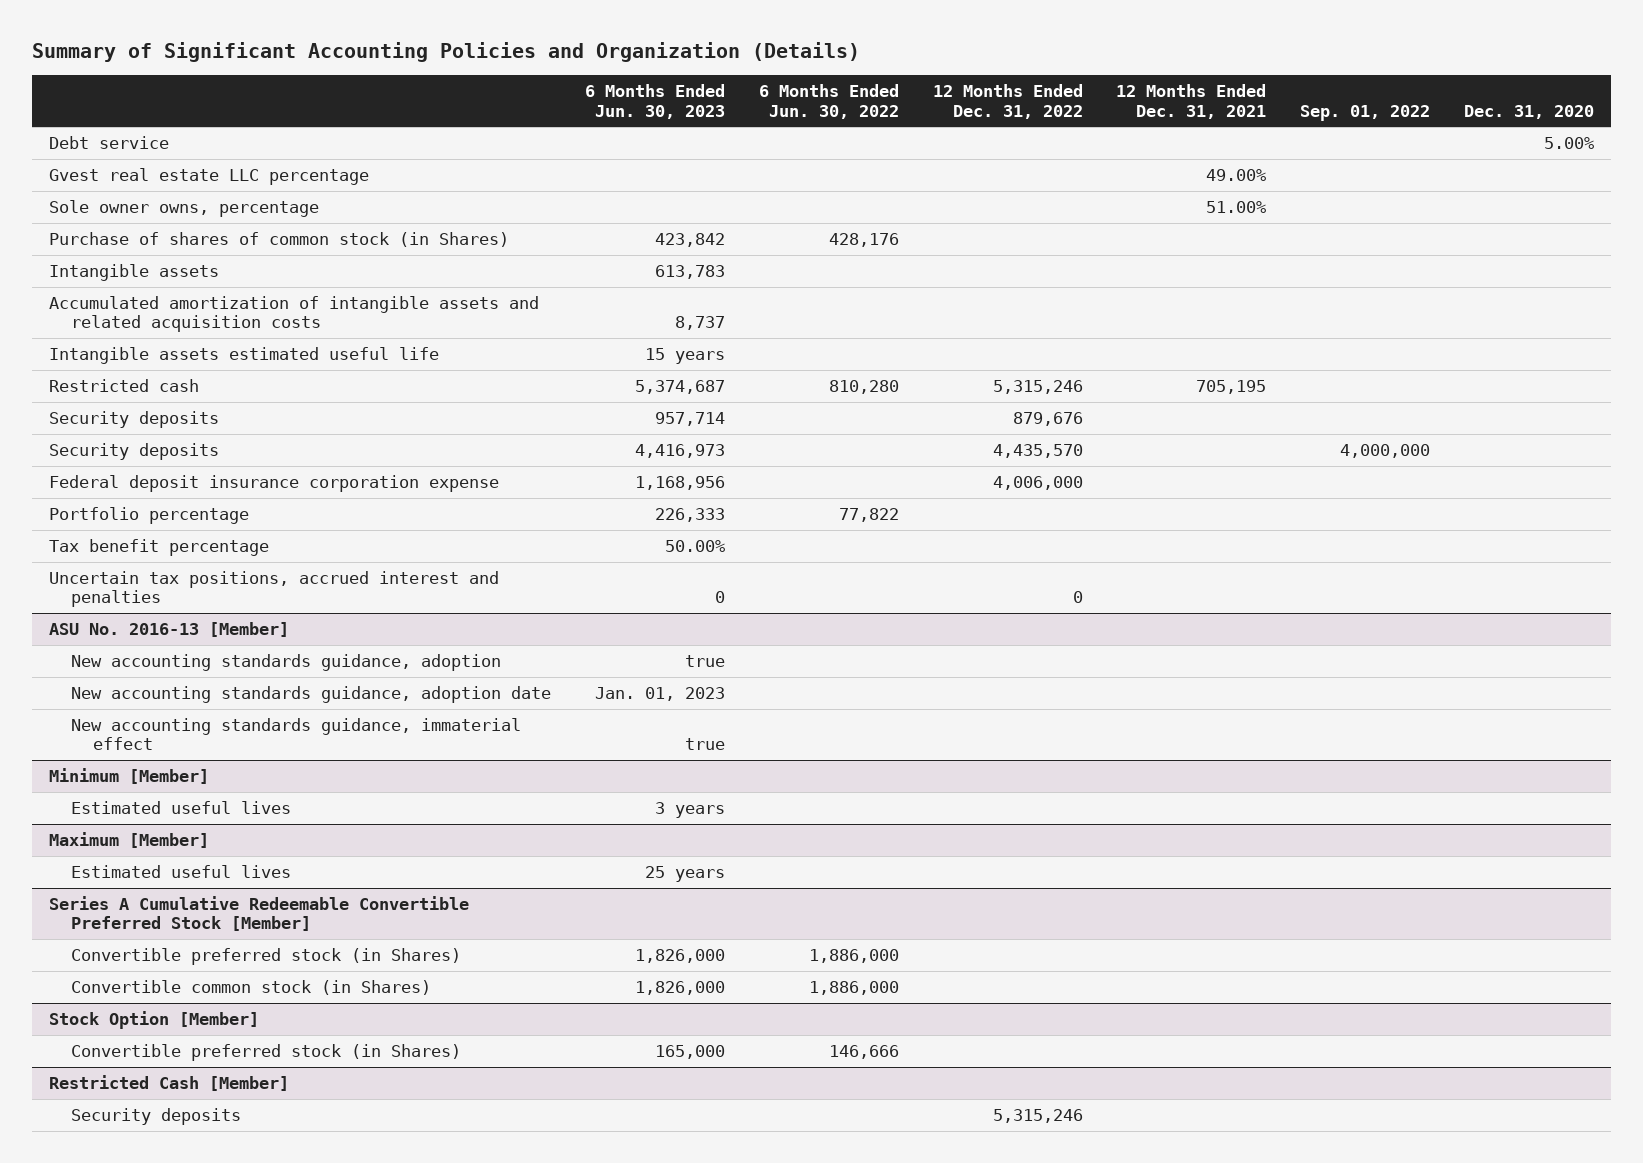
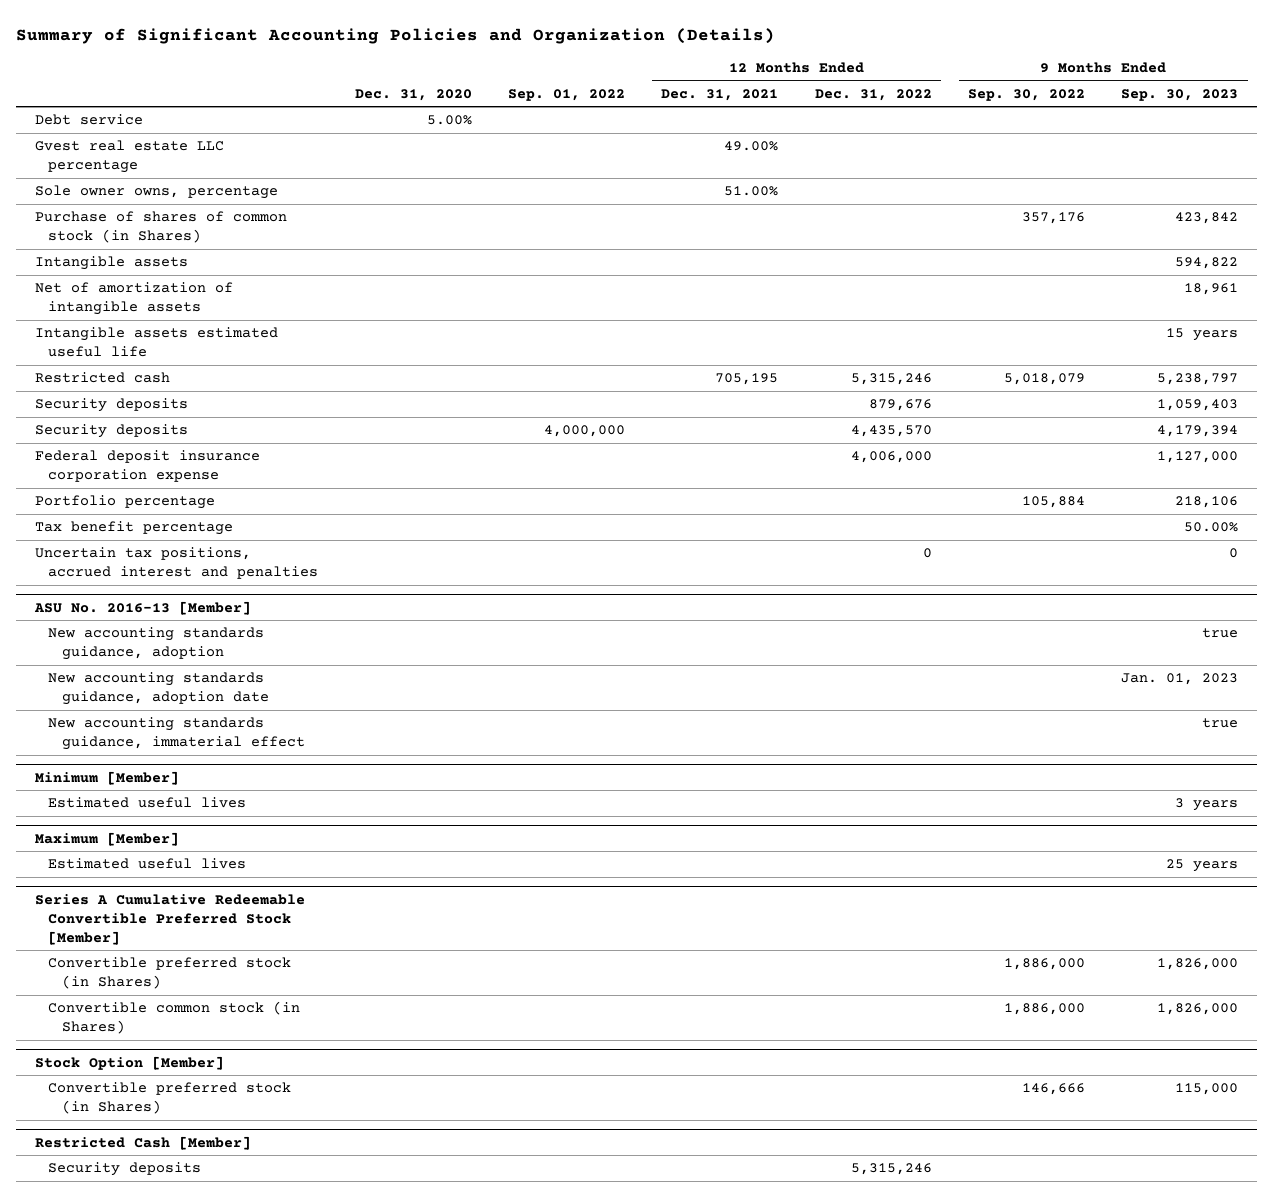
- | 6 Months Ended Jun. 30, 2023 | 6 Months Ended Jun. 30, 2022 | 12 Months Ended Dec. 31, 2022 | 12 Months Ended Dec. 31, 2021 | Sep. 01, 2022 | Dec. 31, 2020
+ | Dec. 31, 2020 | Sep. 01, 2022 | 12 Months Ended Dec. 31, 2021 | 12 Months Ended Dec. 31, 2022 | 9 Months Ended Sep. 30, 2022 | 9 Months Ended Sep. 30, 2023
- Accumulated amortization of intangible assets and related acquisition costs | 8,737 | | | | |
+ Net of amortization of intangible assets | | | | | | 18,961

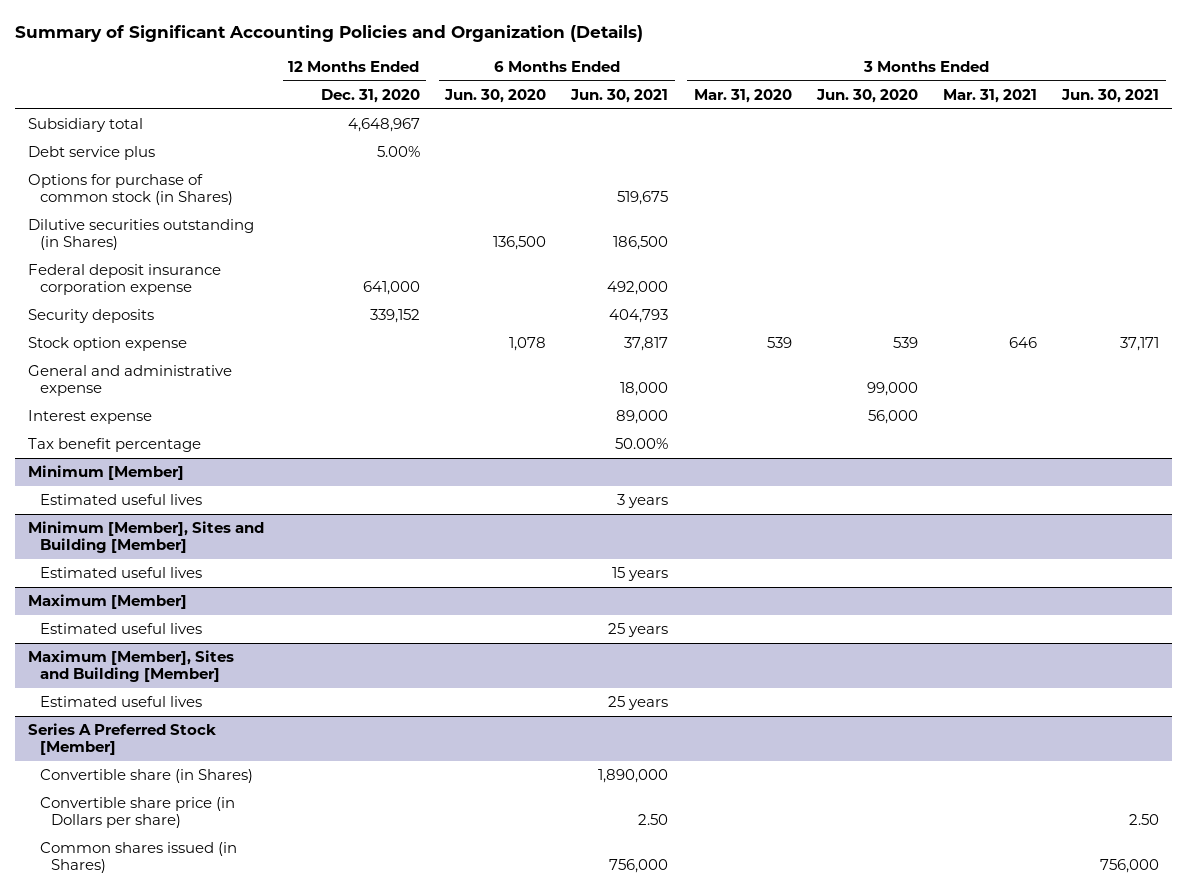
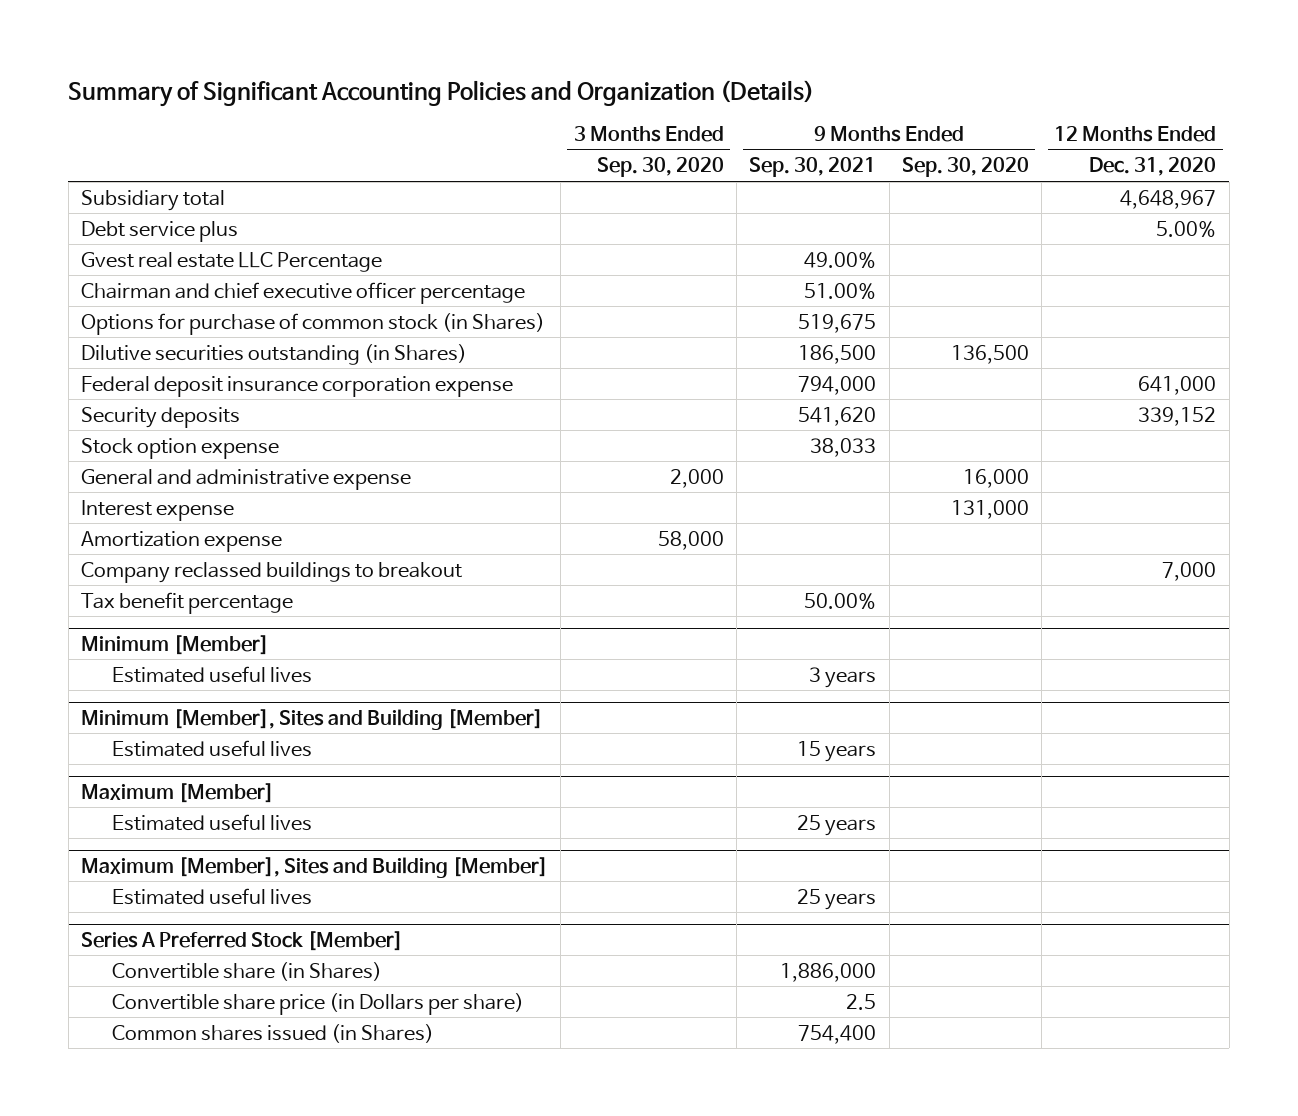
- | 12 Months Ended Dec. 31, 2020 | 6 Months Ended Jun. 30, 2020 | 6 Months Ended Jun. 30, 2021 | 3 Months Ended Mar. 31, 2020 | 3 Months Ended Jun. 30, 2020 | 3 Months Ended Mar. 31, 2021 | 3 Months Ended Jun. 30, 2021
+ | 3 Months Ended Sep. 30, 2020 | 9 Months Ended Sep. 30, 2021 | 9 Months Ended Sep. 30, 2020 | 12 Months Ended Dec. 31, 2020
+ Gvest real estate LLC Percentage | | 49.00% | |
+ Chairman and chief executive officer percentage | | 51.00% | |
+ Amortization expense | 58,000 | | |
+ Company reclassed buildings to breakout | | | | 7,000

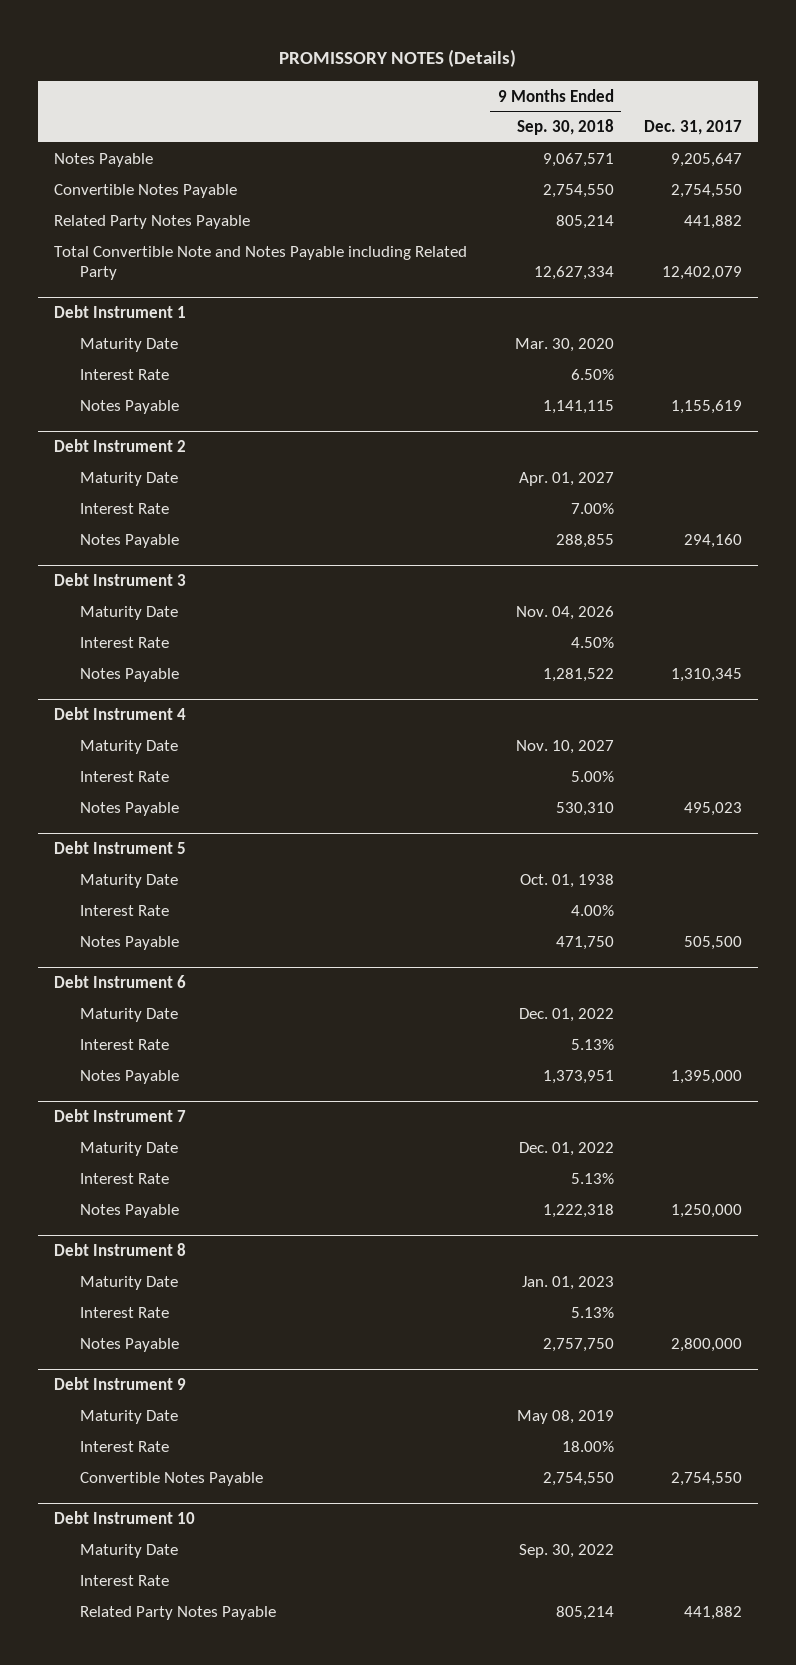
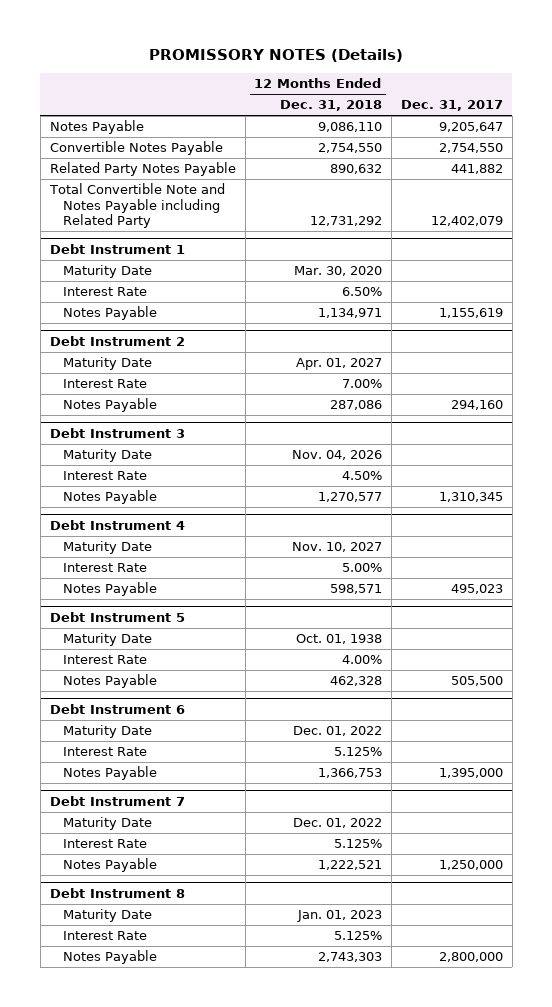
- | 9 Months Ended Sep. 30, 2018 | Dec. 31, 2017
+ | 12 Months Ended Dec. 31, 2018 | Dec. 31, 2017
- Debt Instrument 9
- Maturity Date | May 08, 2019 |
- Interest Rate | 18.00% |
- Convertible Notes Payable | 2,754,550 | 2,754,550
- Debt Instrument 10
- Maturity Date | Sep. 30, 2022 |
- Interest Rate
- Related Party Notes Payable | 805,214 | 441,882

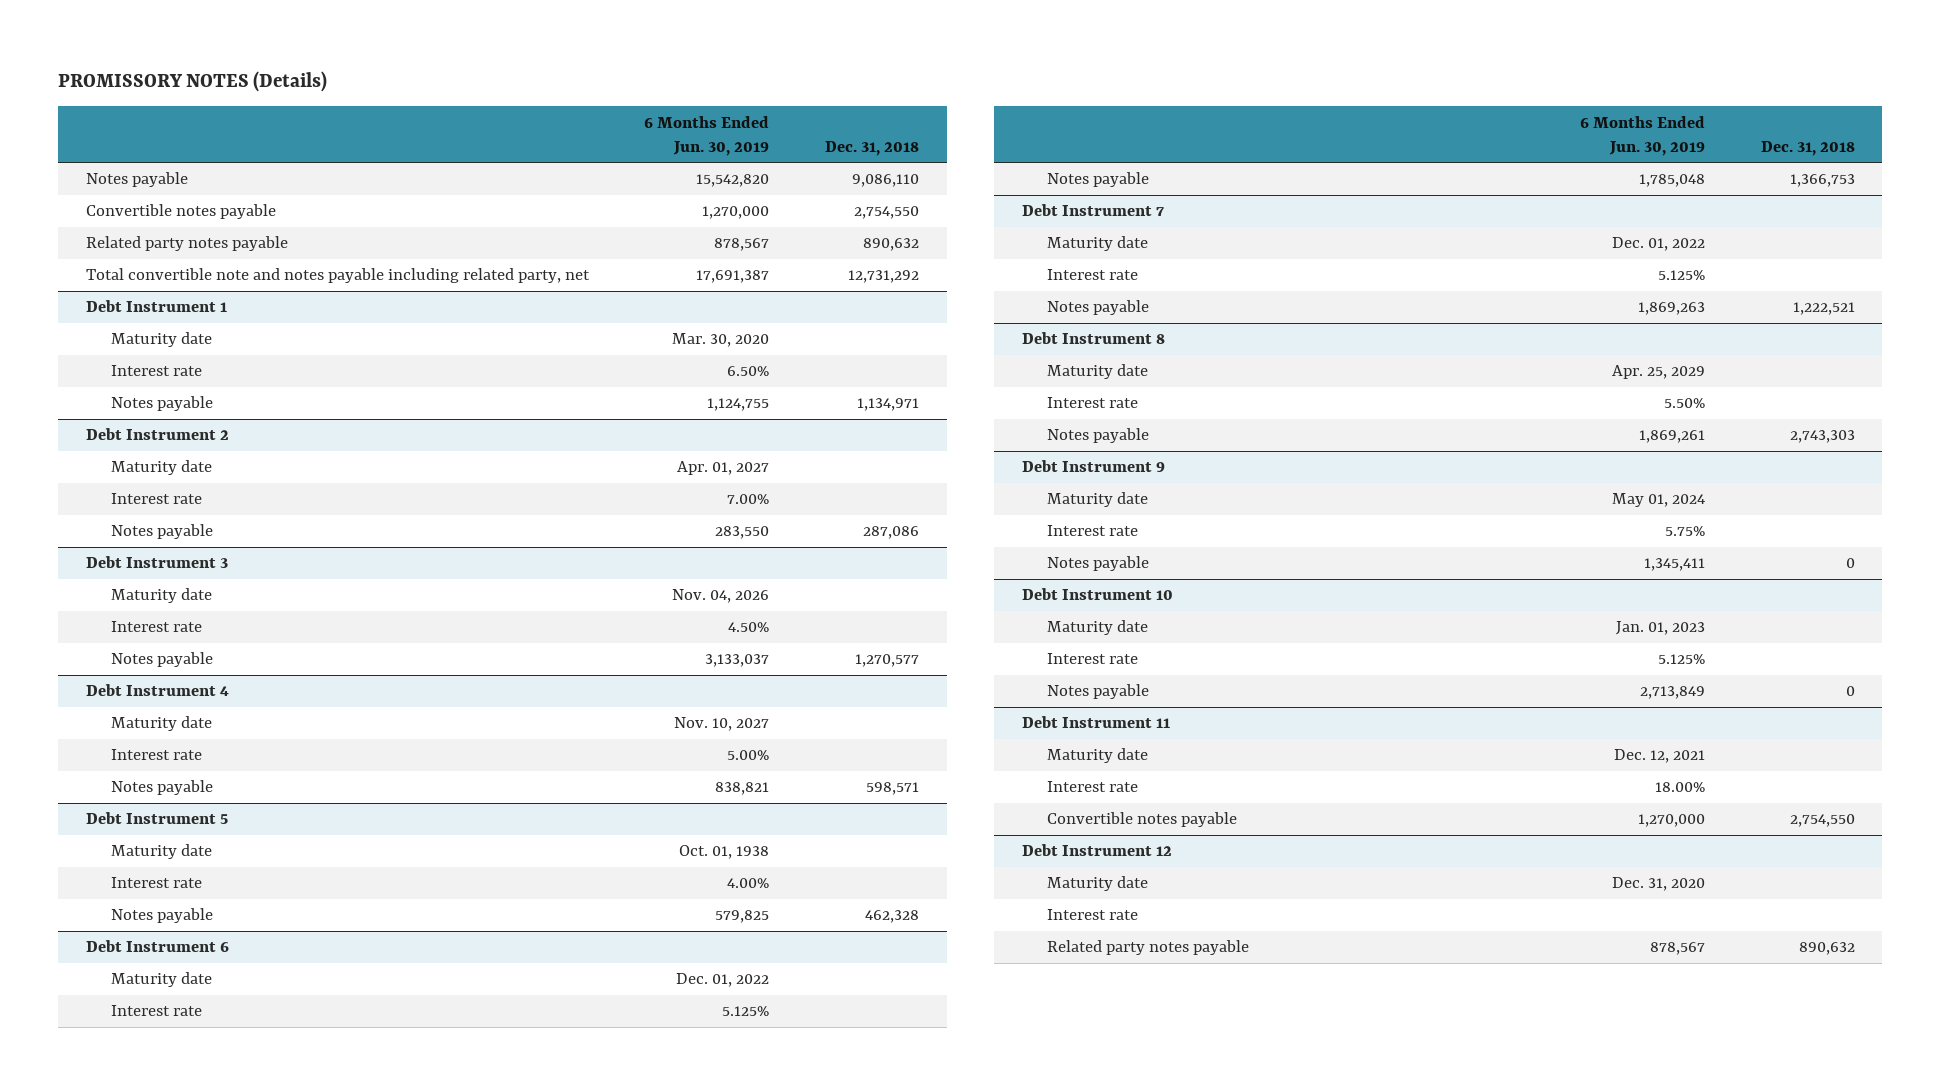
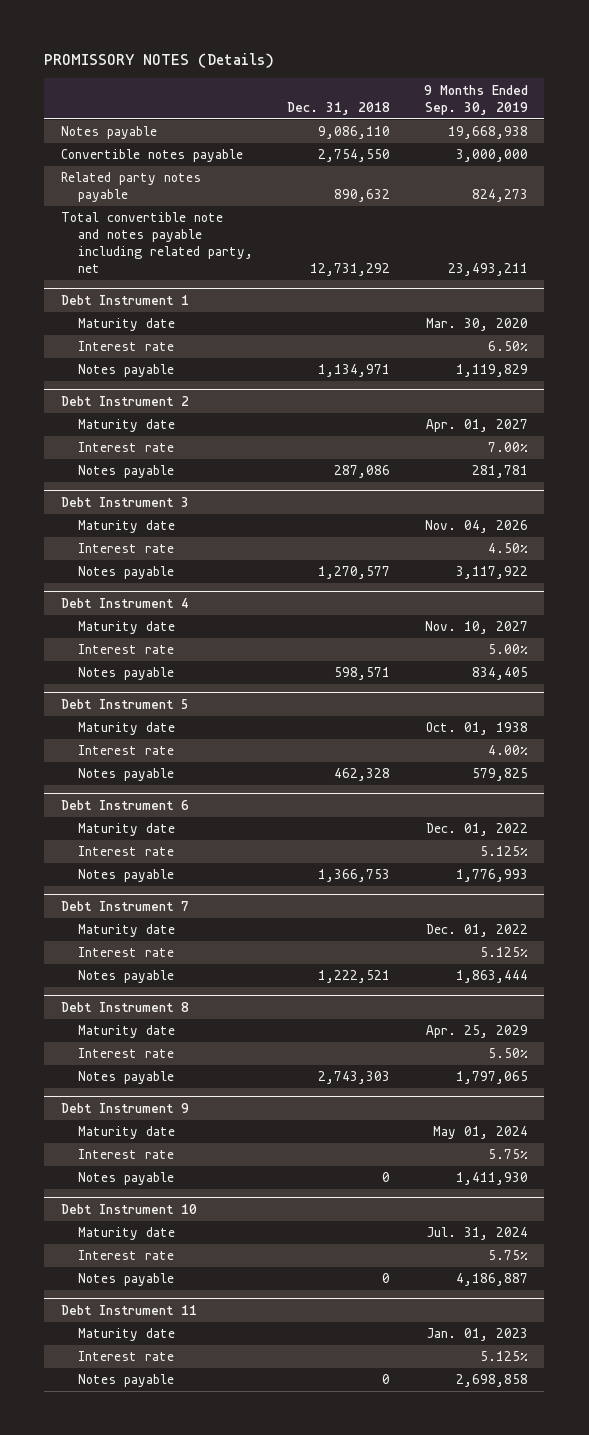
- | 6 Months Ended Jun. 30, 2019 | Dec. 31, 2018
+ | Dec. 31, 2018 | 9 Months Ended Sep. 30, 2019
@ Debt Instrument 11
- Convertible notes payable | 1,270,000 | 2,754,550
- Debt Instrument 12
- Maturity date | Dec. 31, 2020 |
- Interest rate
- Related party notes payable | 878,567 | 890,632
@ Debt Instrument 11
+ Notes payable | 0 | 2,698,858

